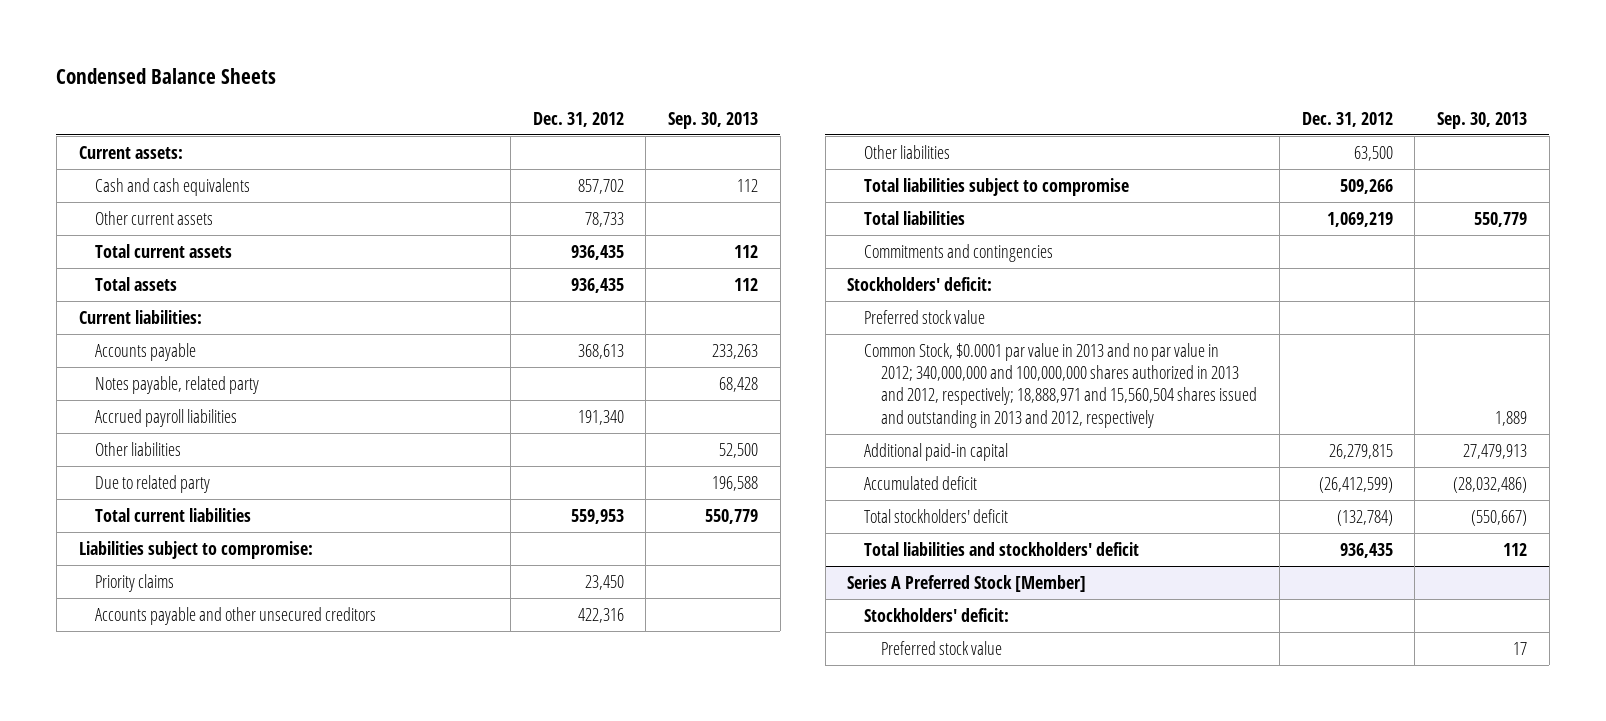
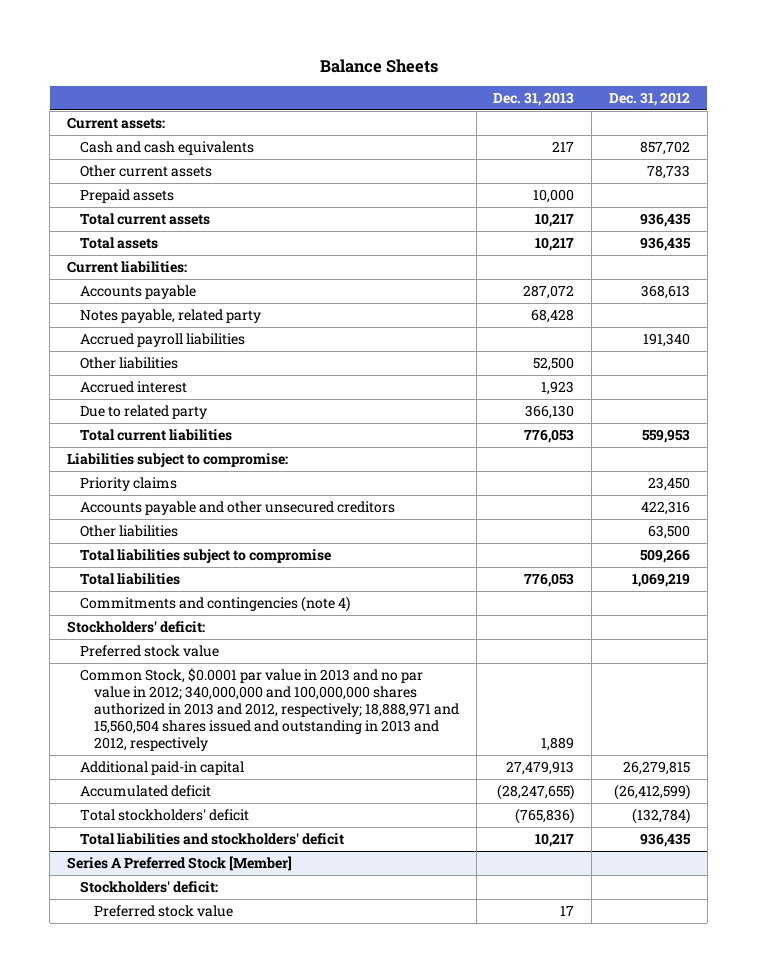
- Condensed Balance Sheets
+ Balance Sheets
- | Dec. 31, 2012 | Sep. 30, 2013
+ | Dec. 31, 2013 | Dec. 31, 2012
+ Prepaid assets | 10,000 |
+ Accrued interest | 1,923 |
- Commitments and contingencies
+ Commitments and contingencies (note 4)

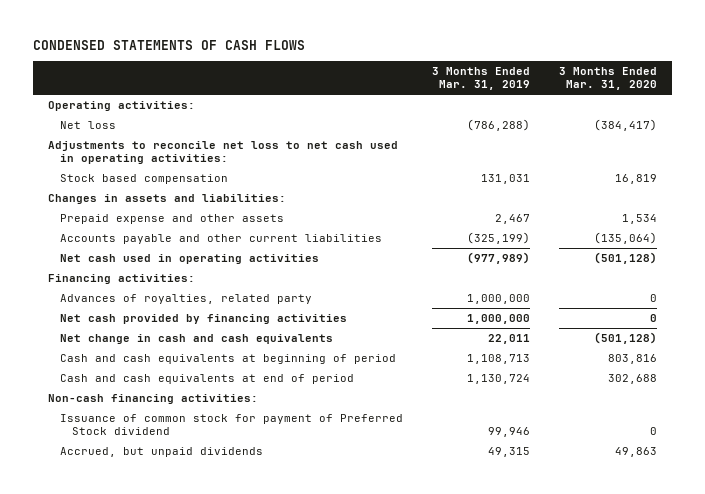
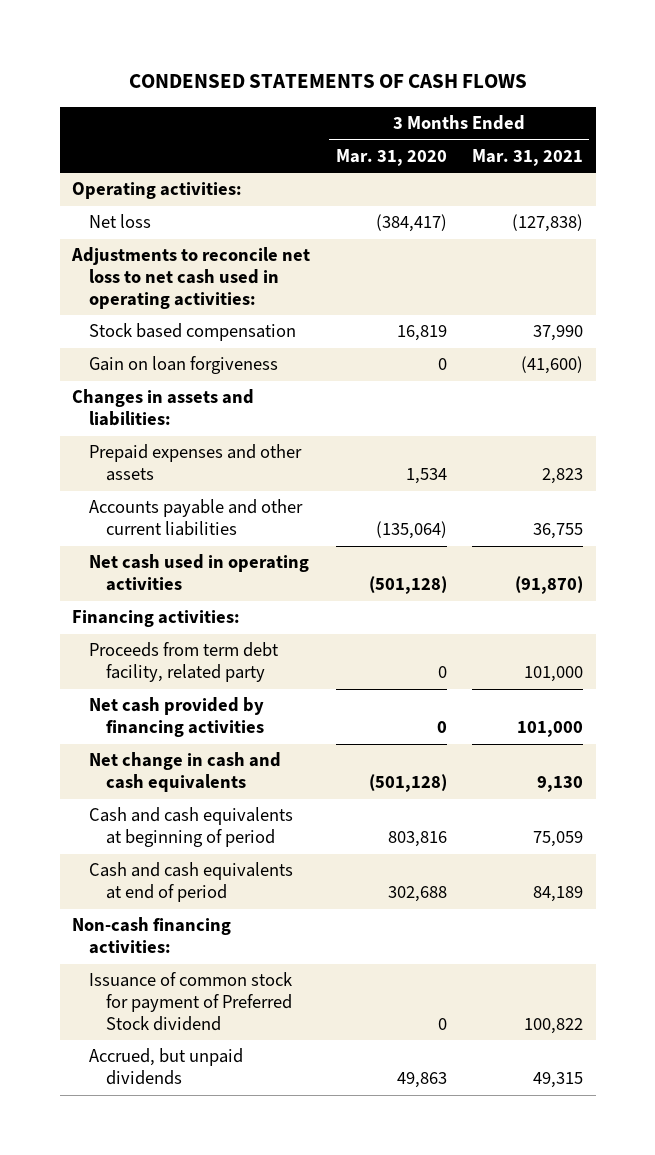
- | 3 Months Ended Mar. 31, 2019 | 3 Months Ended Mar. 31, 2020
+ | 3 Months Ended Mar. 31, 2020 | 3 Months Ended Mar. 31, 2021
+ Gain on loan forgiveness | 0 | (41,600)
- Prepaid expense and other assets | 2,467 | 1,534
+ Prepaid expenses and other assets | 1,534 | 2,823
- Advances of royalties, related party | 1,000,000 | 0
+ Proceeds from term debt facility, related party | 0 | 101,000

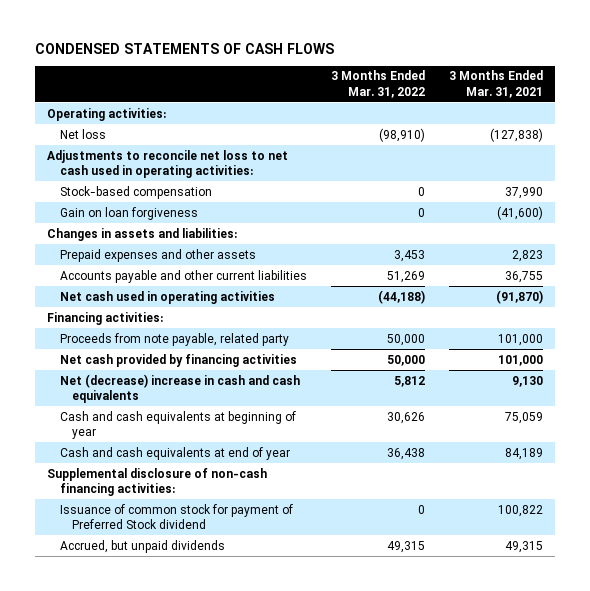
- | 3 Months Ended Mar. 31, 2020 | 3 Months Ended Mar. 31, 2021
+ | 3 Months Ended Mar. 31, 2022 | 3 Months Ended Mar. 31, 2021
- Stock based compensation | 16,819 | 37,990
+ Stock-based compensation | 0 | 37,990
- Proceeds from term debt facility, related party | 0 | 101,000
+ Proceeds from note payable, related party | 50,000 | 101,000
- Net change in cash and cash equivalents | (501,128) | 9,130
- Cash and cash equivalents at beginning of period | 803,816 | 75,059
- Cash and cash equivalents at end of period | 302,688 | 84,189
- Non-cash financing activities:
+ Net (decrease) increase in cash and cash equivalents | 5,812 | 9,130
+ Cash and cash equivalents at beginning of year | 30,626 | 75,059
+ Cash and cash equivalents at end of year | 36,438 | 84,189
+ Supplemental disclosure of non-cash financing activities:

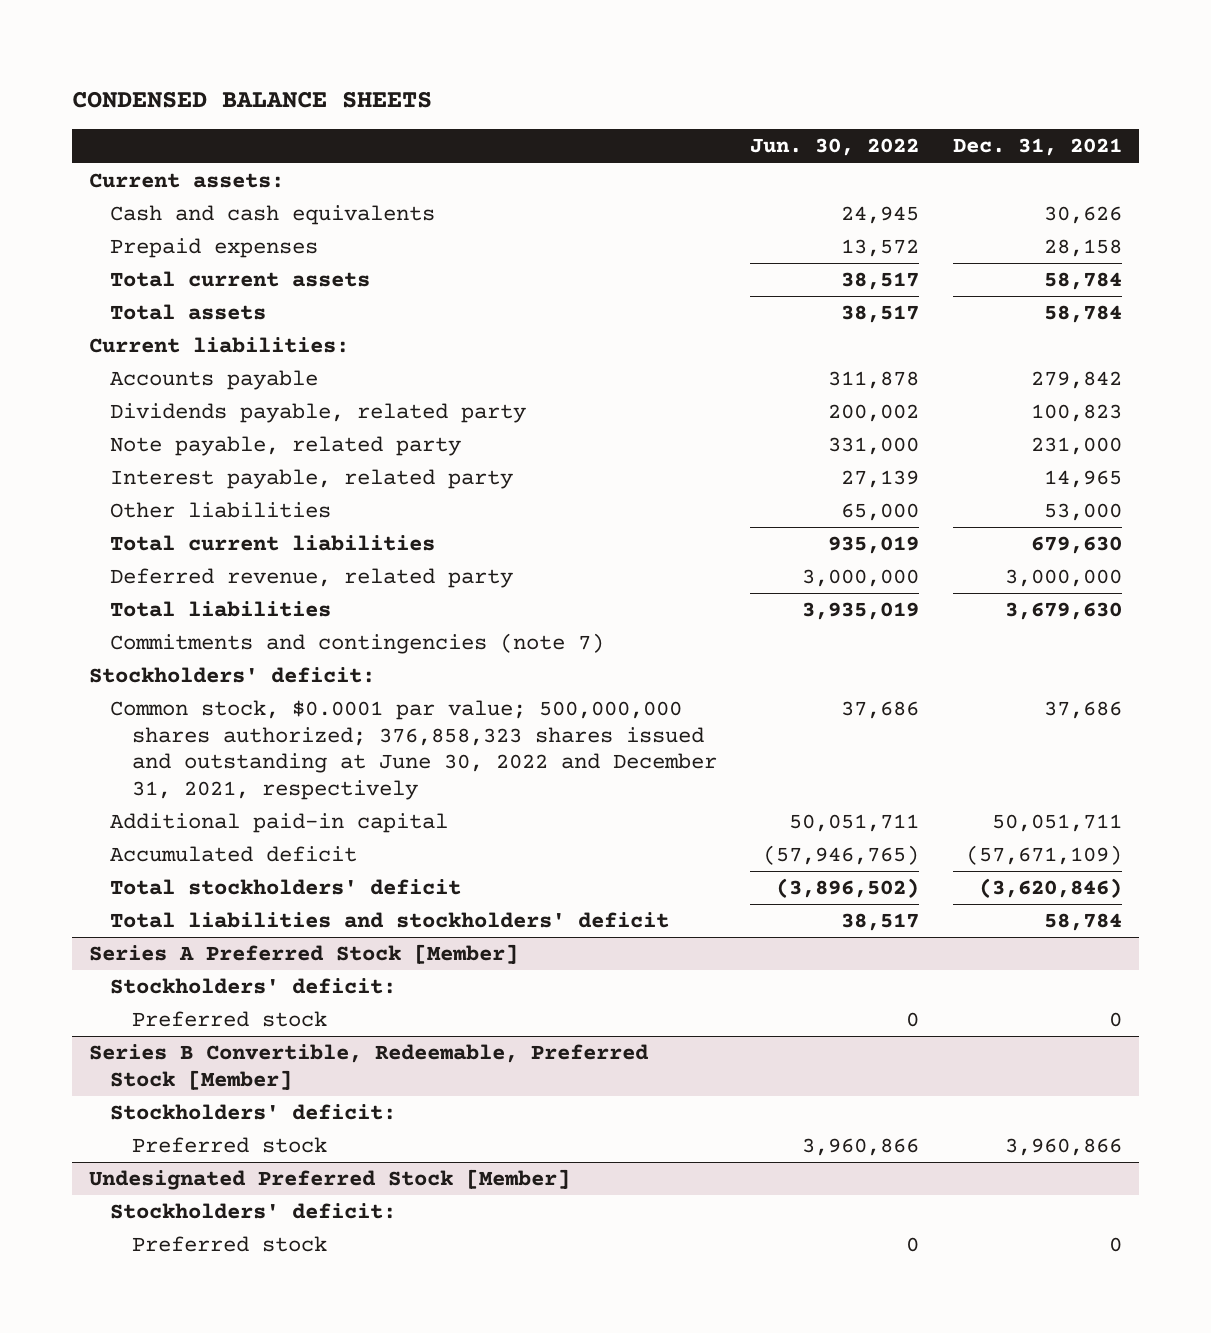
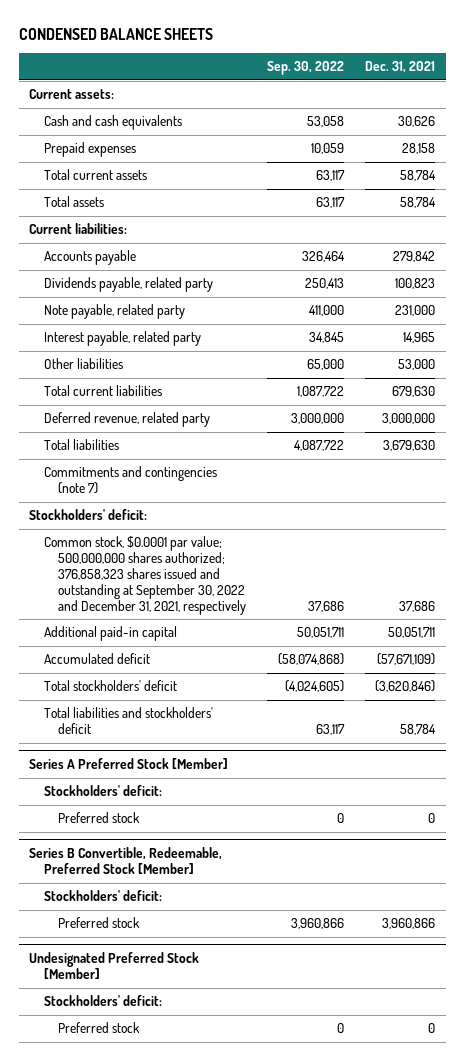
- | Jun. 30, 2022 | Dec. 31, 2021
+ | Sep. 30, 2022 | Dec. 31, 2021
- Common stock, $0.0001 par value; 500,000,000 shares authorized; 376,858,323 shares issued and outstanding at June 30, 2022 and December 31, 2021, respectively | 37,686 | 37,686
+ Common stock, $0.0001 par value; 500,000,000 shares authorized; 376,858,323 shares issued and outstanding at September 30, 2022 and December 31, 2021, respectively | 37,686 | 37,686

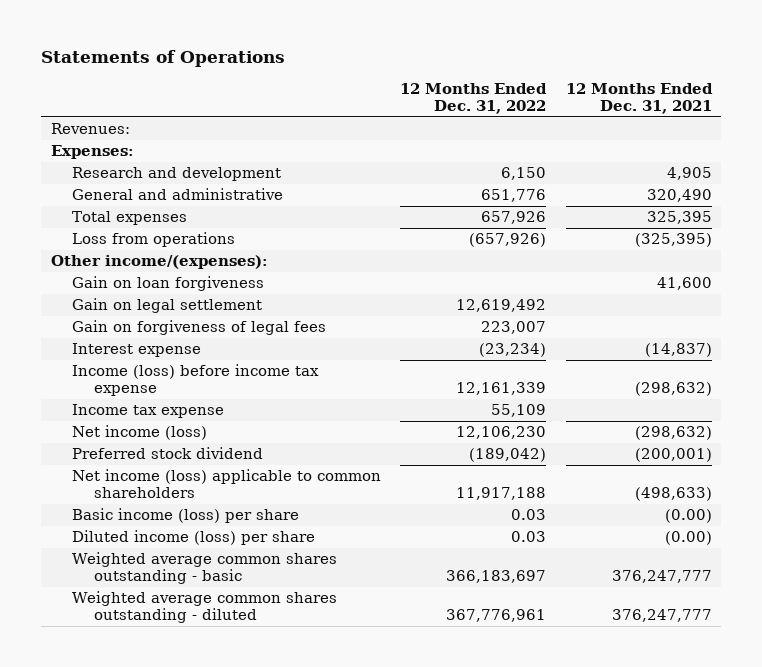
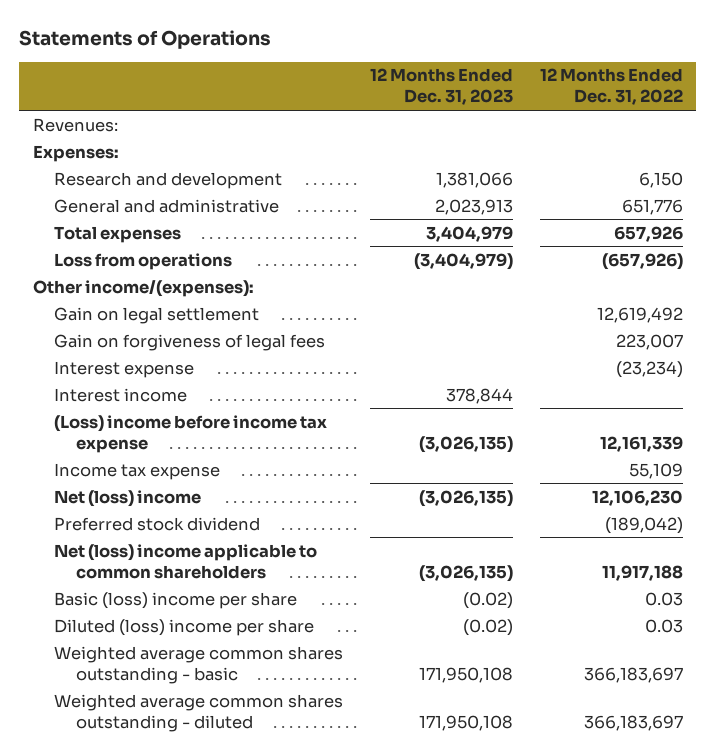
- | 12 Months Ended Dec. 31, 2022 | 12 Months Ended Dec. 31, 2021
+ | 12 Months Ended Dec. 31, 2023 | 12 Months Ended Dec. 31, 2022
- Gain on loan forgiveness | | 41,600
- Income (loss) before income tax expense | 12,161,339 | (298,632)
+ Interest income | 378,844 |
+ (Loss) income before income tax expense | (3,026,135) | 12,161,339
- Net income (loss) | 12,106,230 | (298,632)
+ Net (loss) income | (3,026,135) | 12,106,230
- Net income (loss) applicable to common shareholders | 11,917,188 | (498,633)
- Basic income (loss) per share | 0.03 | (0.00)
- Diluted income (loss) per share | 0.03 | (0.00)
+ Net (loss) income applicable to common shareholders | (3,026,135) | 11,917,188
+ Basic (loss) income per share | (0.02) | 0.03
+ Diluted (loss) income per share | (0.02) | 0.03
- Weighted average common shares outstanding - diluted | 367,776,961 | 376,247,777
+ Weighted average common shares outstanding - diluted | 171,950,108 | 366,183,697

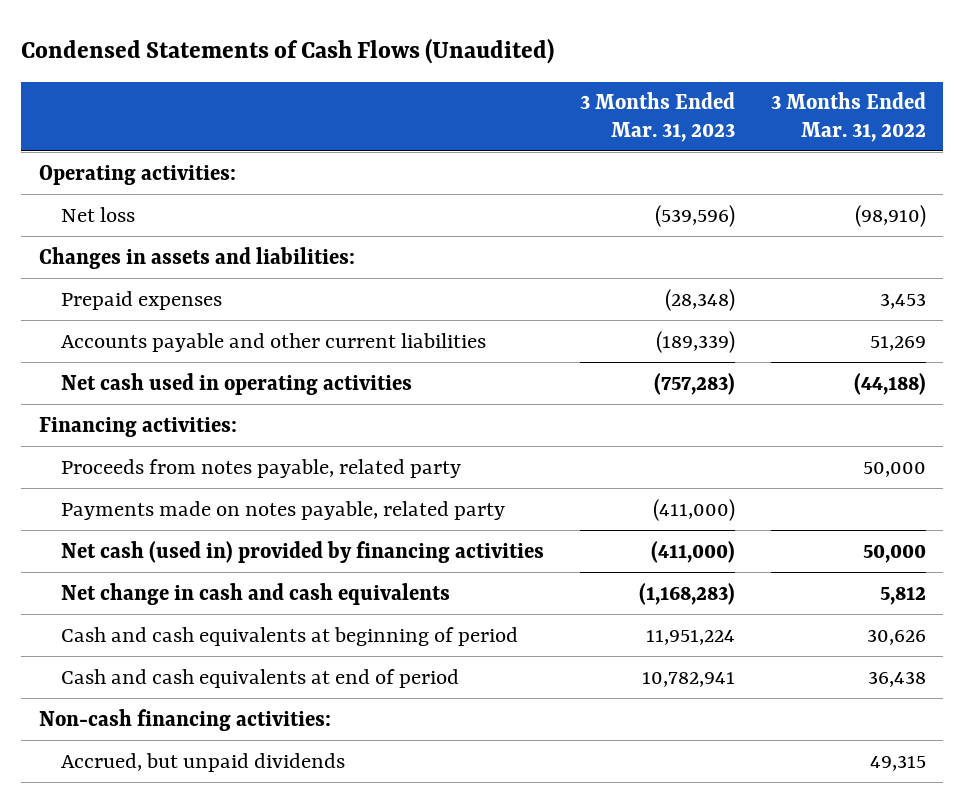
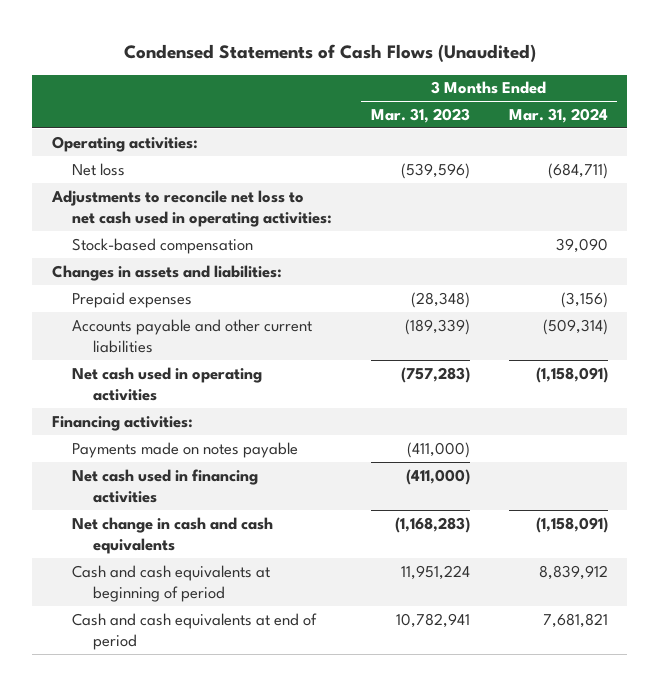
- | 3 Months Ended Mar. 31, 2023 | 3 Months Ended Mar. 31, 2022
+ | 3 Months Ended Mar. 31, 2023 | 3 Months Ended Mar. 31, 2024
+ Adjustments to reconcile net loss to net cash used in operating activities:
+ Stock-based compensation | | 39,090
- Proceeds from notes payable, related party | | 50,000
- Payments made on notes payable, related party | (411,000) |
- Net cash (used in) provided by financing activities | (411,000) | 50,000
+ Payments made on notes payable | (411,000) |
+ Net cash used in financing activities | (411,000) |
- Non-cash financing activities:
- Accrued, but unpaid dividends | | 49,315

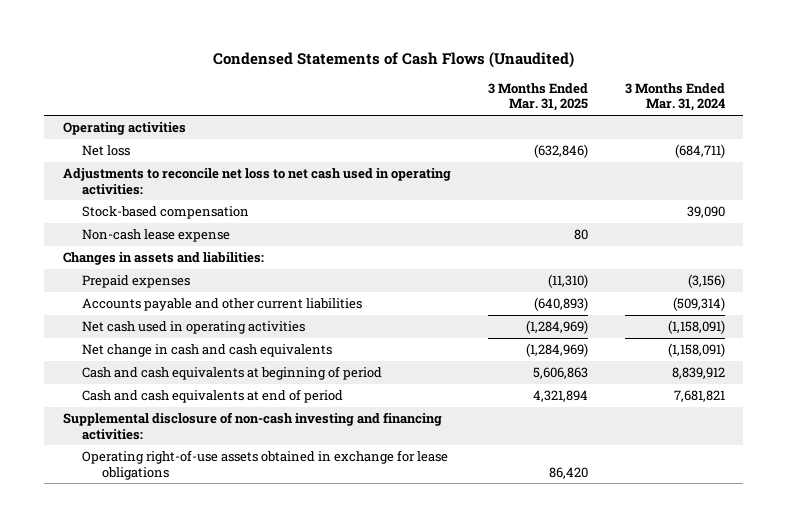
- | 3 Months Ended Mar. 31, 2023 | 3 Months Ended Mar. 31, 2024
+ | 3 Months Ended Mar. 31, 2025 | 3 Months Ended Mar. 31, 2024
- Operating activities:
+ Operating activities
+ Non-cash lease expense | 80 |
- Financing activities:
- Payments made on notes payable | (411,000) |
- Net cash used in financing activities | (411,000) |
+ Supplemental disclosure of non-cash investing and financing activities:
+ Operating right-of-use assets obtained in exchange for lease obligations | 86,420 |

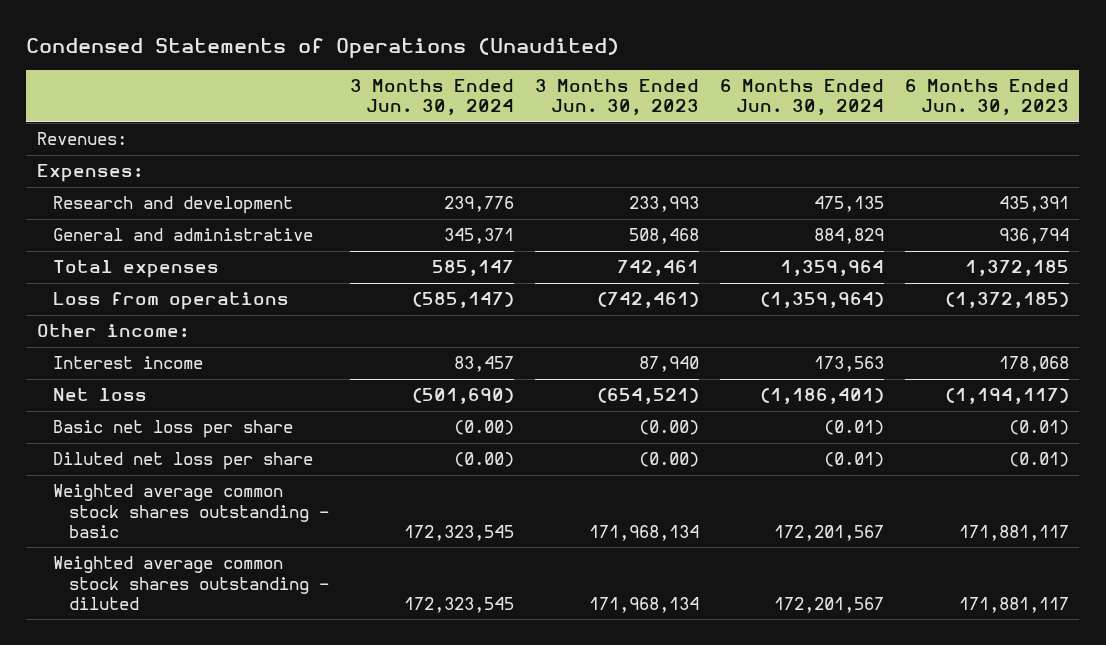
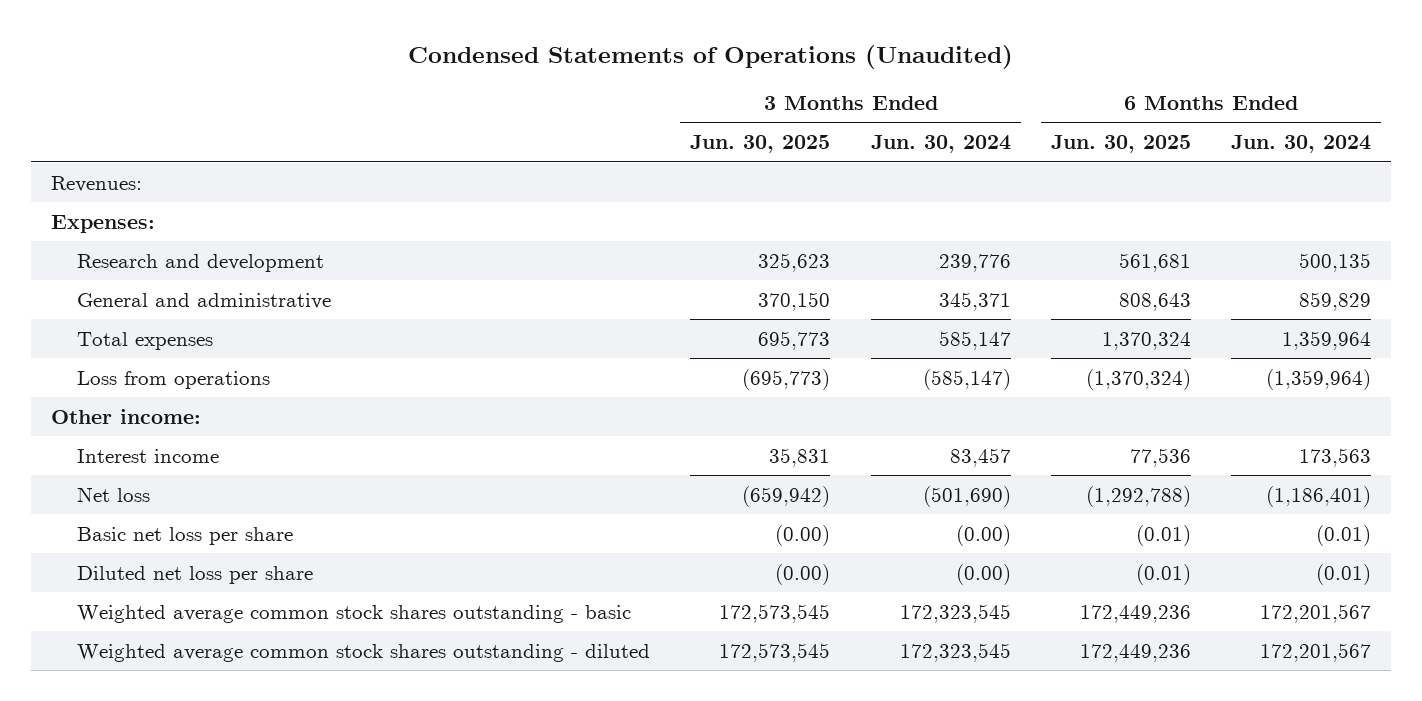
- | 3 Months Ended Jun. 30, 2024 | 3 Months Ended Jun. 30, 2023 | 6 Months Ended Jun. 30, 2024 | 6 Months Ended Jun. 30, 2023
+ | 3 Months Ended Jun. 30, 2025 | 3 Months Ended Jun. 30, 2024 | 6 Months Ended Jun. 30, 2025 | 6 Months Ended Jun. 30, 2024
- Research and development | 239,776 | 233,993 | 475,135 | 435,391
- General and administrative | 345,371 | 508,468 | 884,829 | 936,794
+ Research and development | 325,623 | 239,776 | 561,681 | 500,135
+ General and administrative | 370,150 | 345,371 | 808,643 | 859,829

